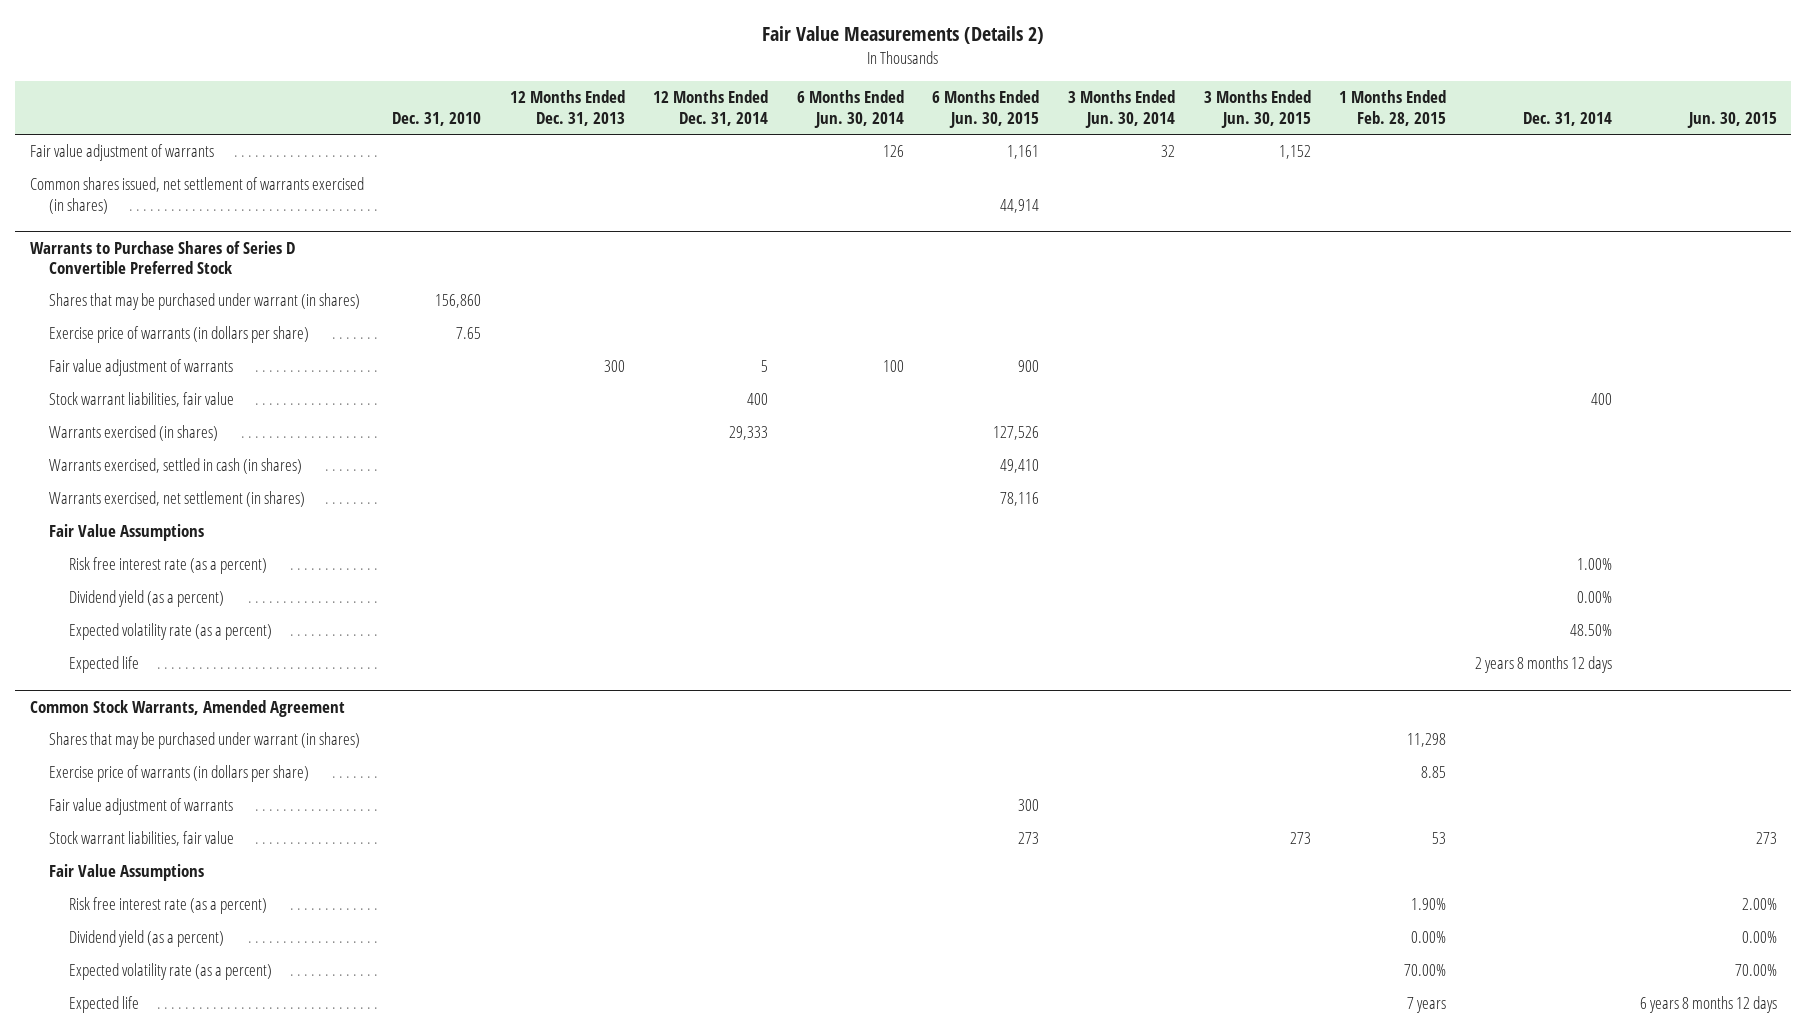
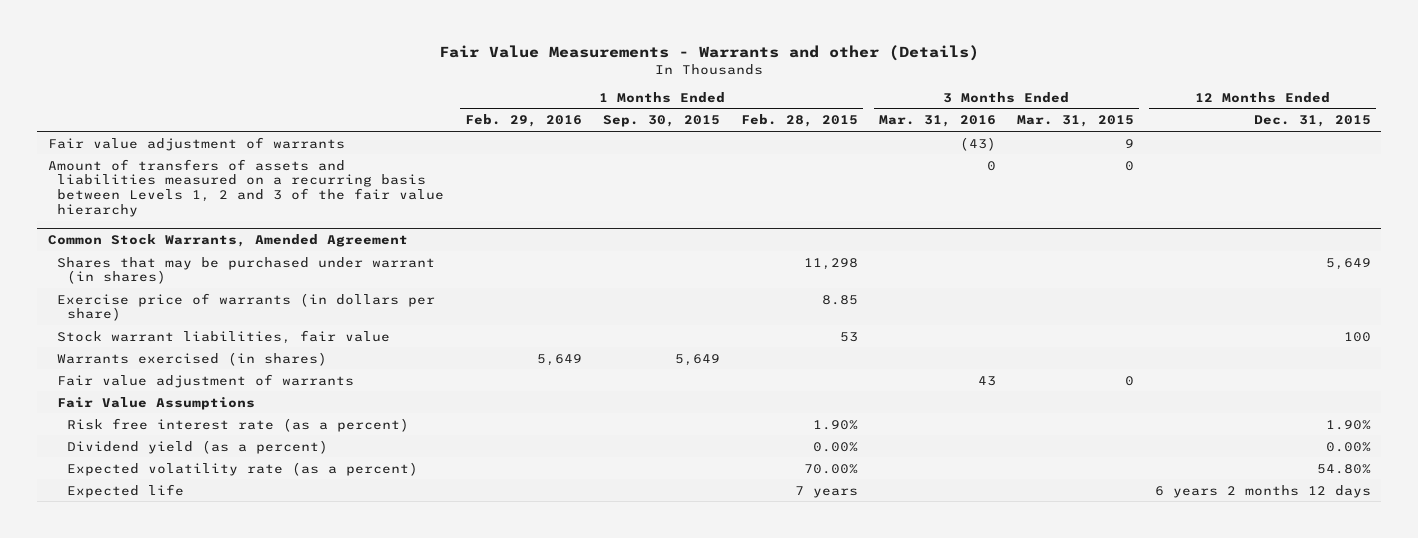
- Fair Value Measurements (Details 2)
+ Fair Value Measurements - Warrants and other (Details)
- | Dec. 31, 2010 | 12 Months Ended Dec. 31, 2013 | 12 Months Ended Dec. 31, 2014 | 6 Months Ended Jun. 30, 2014 | 6 Months Ended Jun. 30, 2015 | 3 Months Ended Jun. 30, 2014 | 3 Months Ended Jun. 30, 2015 | 1 Months Ended Feb. 28, 2015 | Dec. 31, 2014 | Jun. 30, 2015
+ | 1 Months Ended Feb. 29, 2016 | 1 Months Ended Sep. 30, 2015 | 1 Months Ended Feb. 28, 2015 | 3 Months Ended Mar. 31, 2016 | 3 Months Ended Mar. 31, 2015 | 12 Months Ended Dec. 31, 2015
- Common shares issued, net settlement of warrants exercised (in shares) | | | | | 44,914 | | | | |
- Warrants to Purchase Shares of Series D Convertible Preferred Stock
- Shares that may be purchased under warrant (in shares) | 156,860 | | | | | | | | |
- Exercise price of warrants (in dollars per share) | 7.65 | | | | | | | | |
- Fair value adjustment of warrants | | 300 | 5 | 100 | 900 | | | | |
- Stock warrant liabilities, fair value | | | 400 | | | | | | 400 |
- Warrants exercised (in shares) | | | 29,333 | | 127,526 | | | | |
- Warrants exercised, settled in cash (in shares) | | | | | 49,410 | | | | |
- Warrants exercised, net settlement (in shares) | | | | | 78,116 | | | | |
- Fair Value Assumptions
- Risk free interest rate (as a percent) | | | | | | | | | 1.00% |
- Dividend yield (as a percent) | | | | | | | | | 0.00% |
- Expected volatility rate (as a percent) | | | | | | | | | 48.50% |
- Expected life | | | | | | | | | 2 years 8 months 12 days |
+ Amount of transfers of assets and liabilities measured on a recurring basis between Levels 1, 2 and 3 of the fair value hierarchy | | | | 0 | 0 |
@ Common Stock Warrants, Amended Agreement
+ Warrants exercised (in shares) | 5,649 | 5,649 | | | |
moved down: Fair value adjustment of warrants | | | | 43 | 0 |

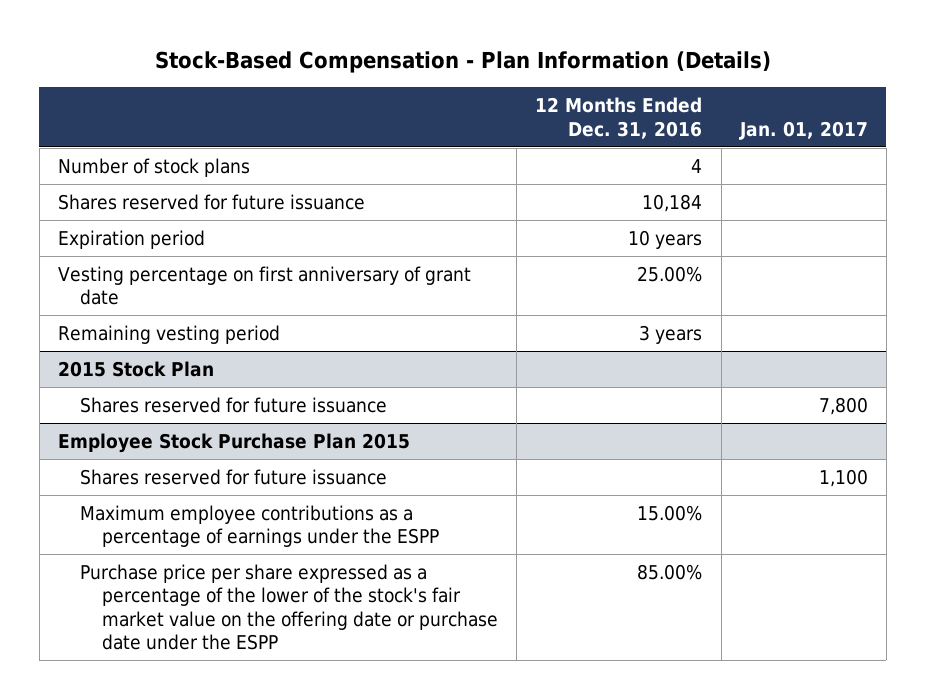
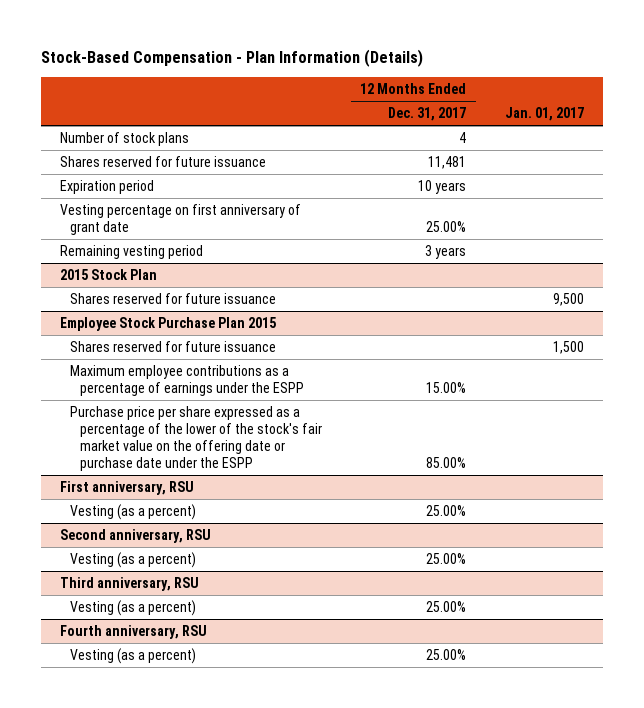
- | 12 Months Ended Dec. 31, 2016 | Jan. 01, 2017
+ | 12 Months Ended Dec. 31, 2017 | Jan. 01, 2017
@ 2015 Stock Plan
- Shares reserved for future issuance | | 7,800
+ Shares reserved for future issuance | | 9,500
@ Employee Stock Purchase Plan 2015
- Shares reserved for future issuance | | 1,100
+ Shares reserved for future issuance | | 1,500
+ First anniversary, RSU
+ Vesting (as a percent) | 25.00% |
+ Second anniversary, RSU
+ Vesting (as a percent) | 25.00% |
+ Third anniversary, RSU
+ Vesting (as a percent) | 25.00% |
+ Fourth anniversary, RSU
+ Vesting (as a percent) | 25.00% |

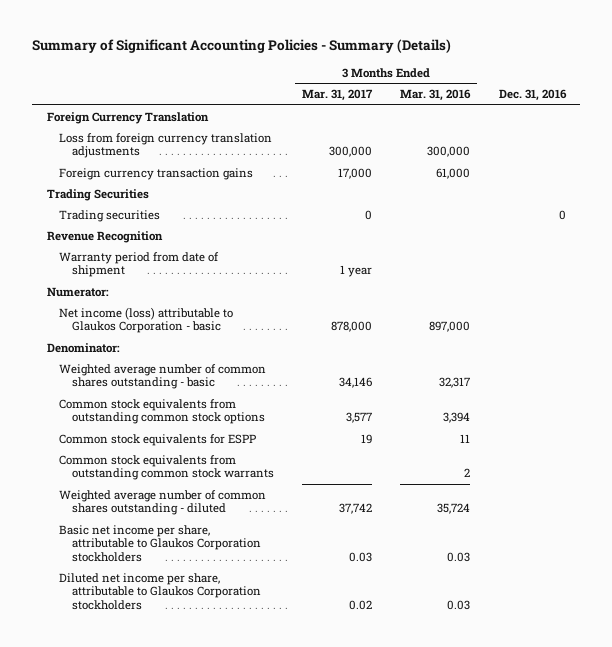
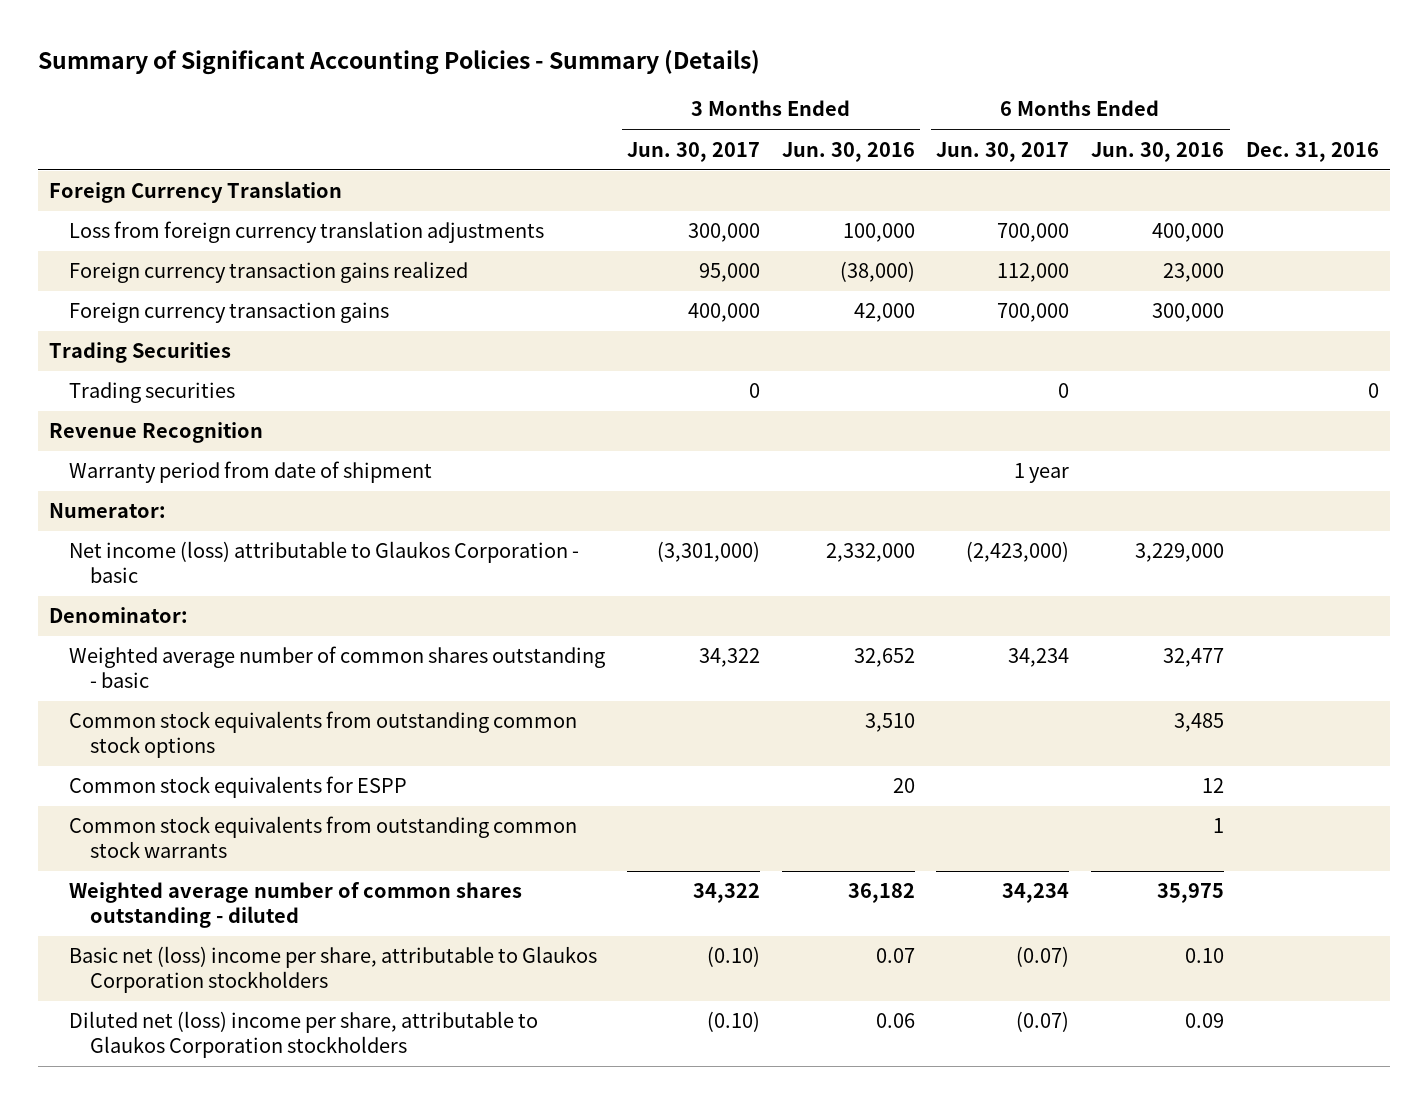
- | 3 Months Ended Mar. 31, 2017 | 3 Months Ended Mar. 31, 2016 | Dec. 31, 2016
+ | 3 Months Ended Jun. 30, 2017 | 3 Months Ended Jun. 30, 2016 | 6 Months Ended Jun. 30, 2017 | 6 Months Ended Jun. 30, 2016 | Dec. 31, 2016
+ Foreign currency transaction gains realized | 95,000 | (38,000) | 112,000 | 23,000 |
- Basic net income per share, attributable to Glaukos Corporation stockholders | 0.03 | 0.03 |
- Diluted net income per share, attributable to Glaukos Corporation stockholders | 0.02 | 0.03 |
+ Basic net (loss) income per share, attributable to Glaukos Corporation stockholders | (0.10) | 0.07 | (0.07) | 0.10 |
+ Diluted net (loss) income per share, attributable to Glaukos Corporation stockholders | (0.10) | 0.06 | (0.07) | 0.09 |

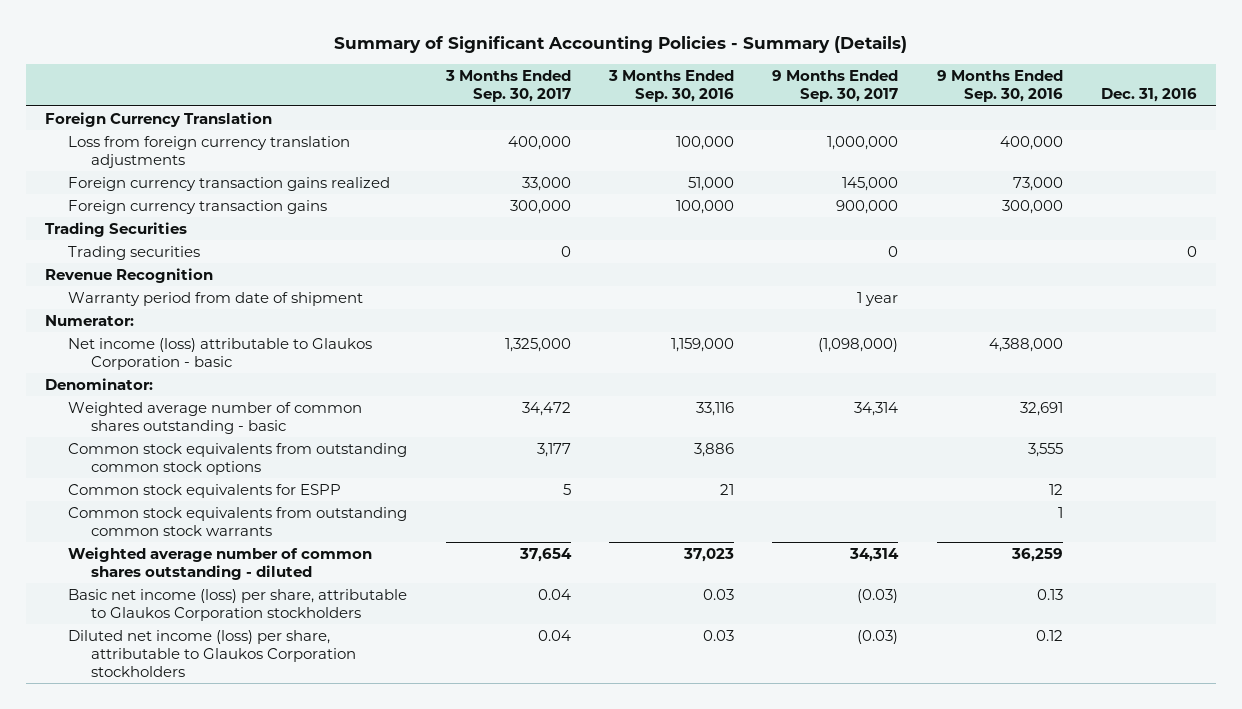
- | 3 Months Ended Jun. 30, 2017 | 3 Months Ended Jun. 30, 2016 | 6 Months Ended Jun. 30, 2017 | 6 Months Ended Jun. 30, 2016 | Dec. 31, 2016
+ | 3 Months Ended Sep. 30, 2017 | 3 Months Ended Sep. 30, 2016 | 9 Months Ended Sep. 30, 2017 | 9 Months Ended Sep. 30, 2016 | Dec. 31, 2016
- Basic net (loss) income per share, attributable to Glaukos Corporation stockholders | (0.10) | 0.07 | (0.07) | 0.10 |
- Diluted net (loss) income per share, attributable to Glaukos Corporation stockholders | (0.10) | 0.06 | (0.07) | 0.09 |
+ Basic net income (loss) per share, attributable to Glaukos Corporation stockholders | 0.04 | 0.03 | (0.03) | 0.13 |
+ Diluted net income (loss) per share, attributable to Glaukos Corporation stockholders | 0.04 | 0.03 | (0.03) | 0.12 |

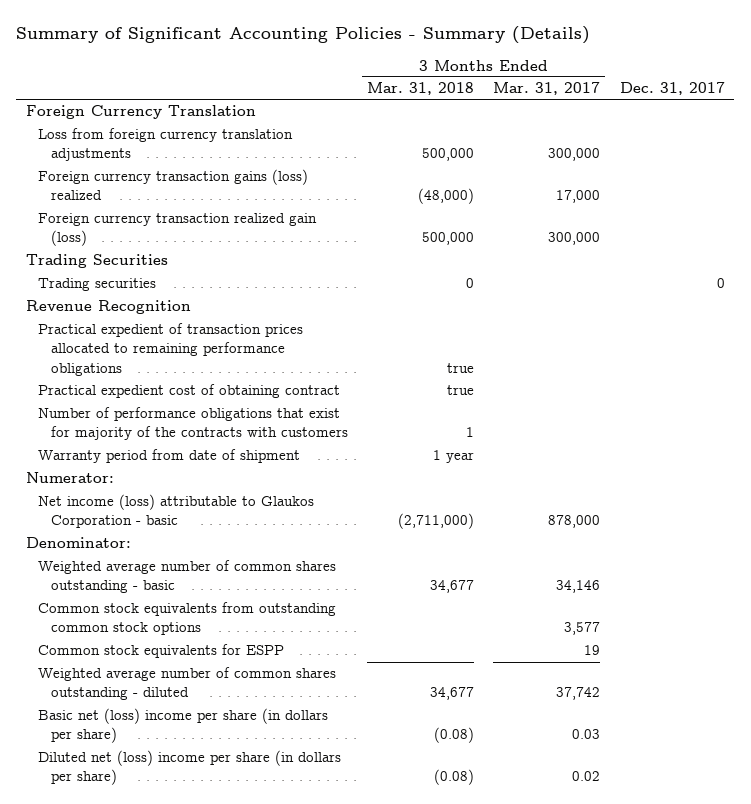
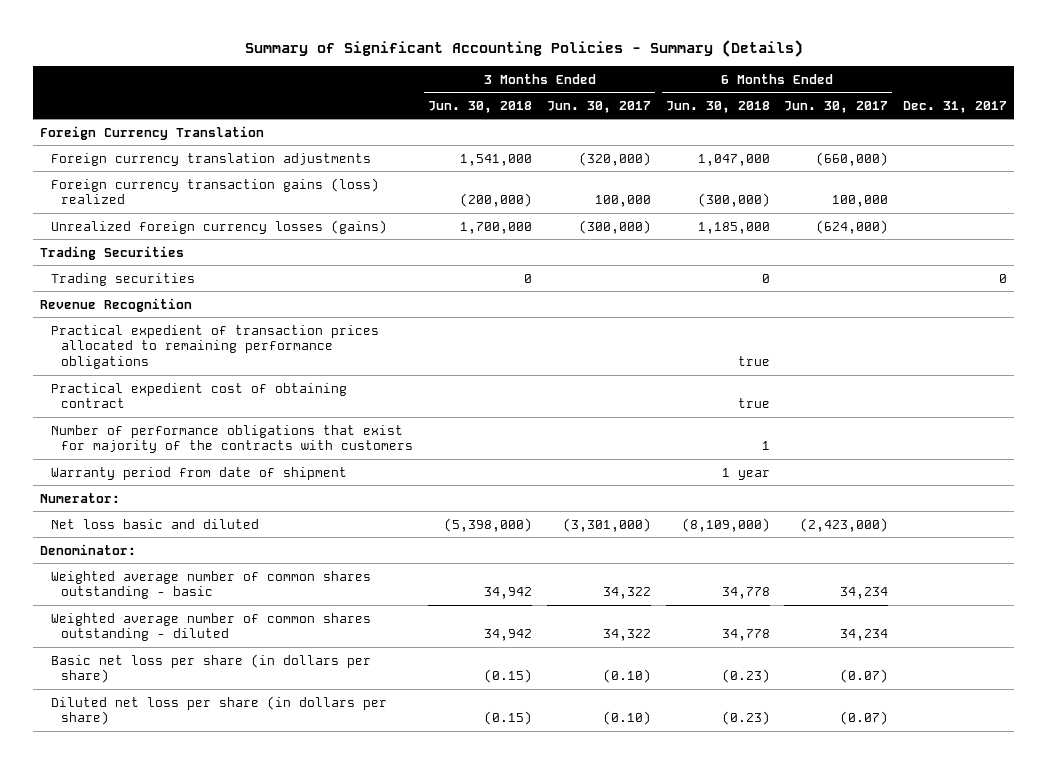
- | 3 Months Ended Mar. 31, 2018 | 3 Months Ended Mar. 31, 2017 | Dec. 31, 2017
+ | 3 Months Ended Jun. 30, 2018 | 3 Months Ended Jun. 30, 2017 | 6 Months Ended Jun. 30, 2018 | 6 Months Ended Jun. 30, 2017 | Dec. 31, 2017
- Loss from foreign currency translation adjustments | 500,000 | 300,000 |
+ Foreign currency translation adjustments | 1,541,000 | (320,000) | 1,047,000 | (660,000) |
- Foreign currency transaction realized gain (loss) | 500,000 | 300,000 |
+ Unrealized foreign currency losses (gains) | 1,700,000 | (300,000) | 1,185,000 | (624,000) |
- Net income (loss) attributable to Glaukos Corporation - basic | (2,711,000) | 878,000 |
+ Net loss basic and diluted | (5,398,000) | (3,301,000) | (8,109,000) | (2,423,000) |
- Common stock equivalents from outstanding common stock options | | 3,577 |
- Common stock equivalents for ESPP | | 19 |
- Basic net (loss) income per share (in dollars per share) | (0.08) | 0.03 |
- Diluted net (loss) income per share (in dollars per share) | (0.08) | 0.02 |
+ Basic net loss per share (in dollars per share) | (0.15) | (0.10) | (0.23) | (0.07) |
+ Diluted net loss per share (in dollars per share) | (0.15) | (0.10) | (0.23) | (0.07) |

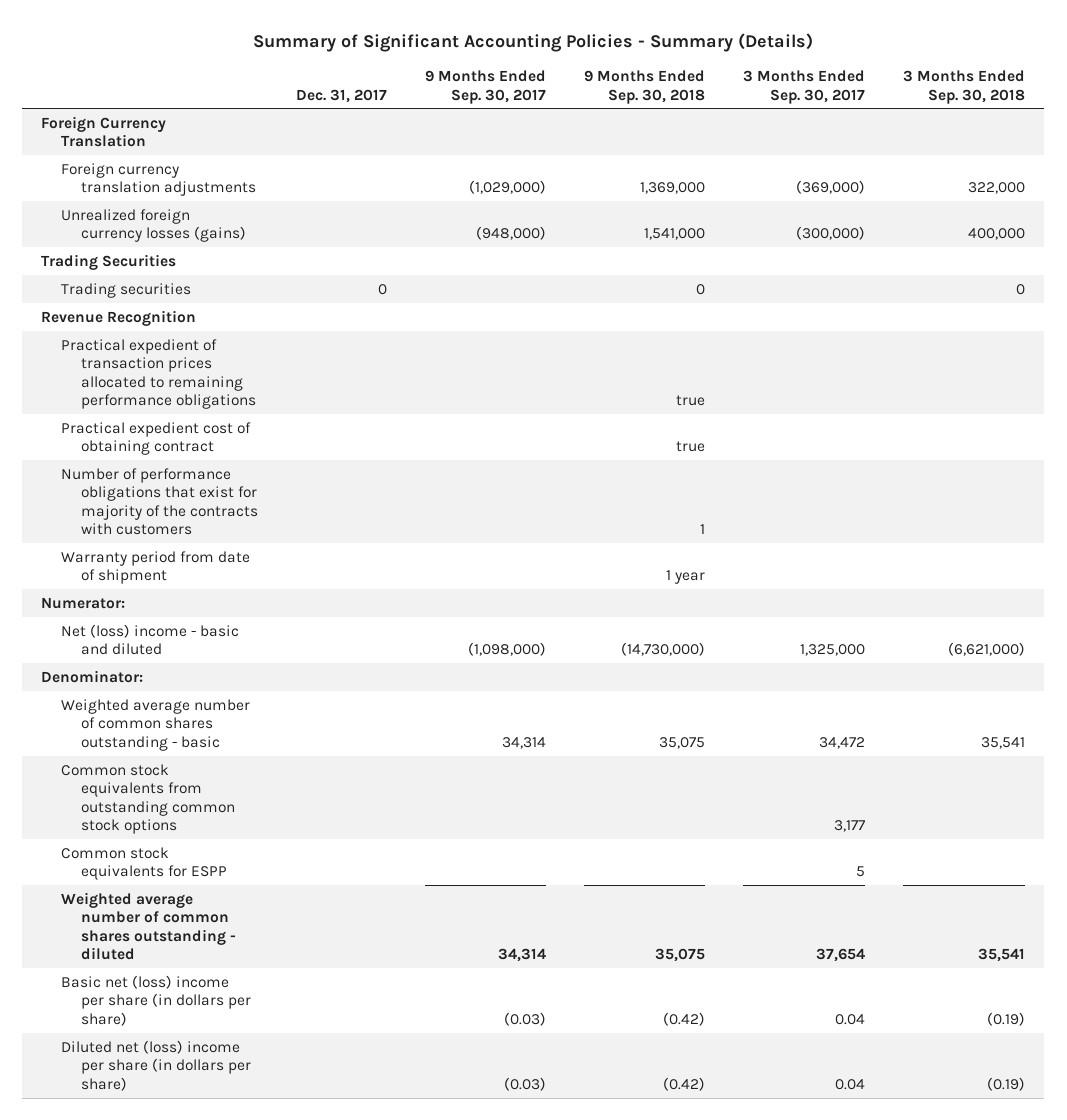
- | 3 Months Ended Jun. 30, 2018 | 3 Months Ended Jun. 30, 2017 | 6 Months Ended Jun. 30, 2018 | 6 Months Ended Jun. 30, 2017 | Dec. 31, 2017
+ | Dec. 31, 2017 | 9 Months Ended Sep. 30, 2017 | 9 Months Ended Sep. 30, 2018 | 3 Months Ended Sep. 30, 2017 | 3 Months Ended Sep. 30, 2018
- Foreign currency transaction gains (loss) realized | (200,000) | 100,000 | (300,000) | 100,000 |
- Net loss basic and diluted | (5,398,000) | (3,301,000) | (8,109,000) | (2,423,000) |
+ Net (loss) income - basic and diluted | | (1,098,000) | (14,730,000) | 1,325,000 | (6,621,000)
+ Common stock equivalents from outstanding common stock options | | | | 3,177 |
+ Common stock equivalents for ESPP | | | | 5 |
- Basic net loss per share (in dollars per share) | (0.15) | (0.10) | (0.23) | (0.07) |
- Diluted net loss per share (in dollars per share) | (0.15) | (0.10) | (0.23) | (0.07) |
+ Basic net (loss) income per share (in dollars per share) | | (0.03) | (0.42) | 0.04 | (0.19)
+ Diluted net (loss) income per share (in dollars per share) | | (0.03) | (0.42) | 0.04 | (0.19)

